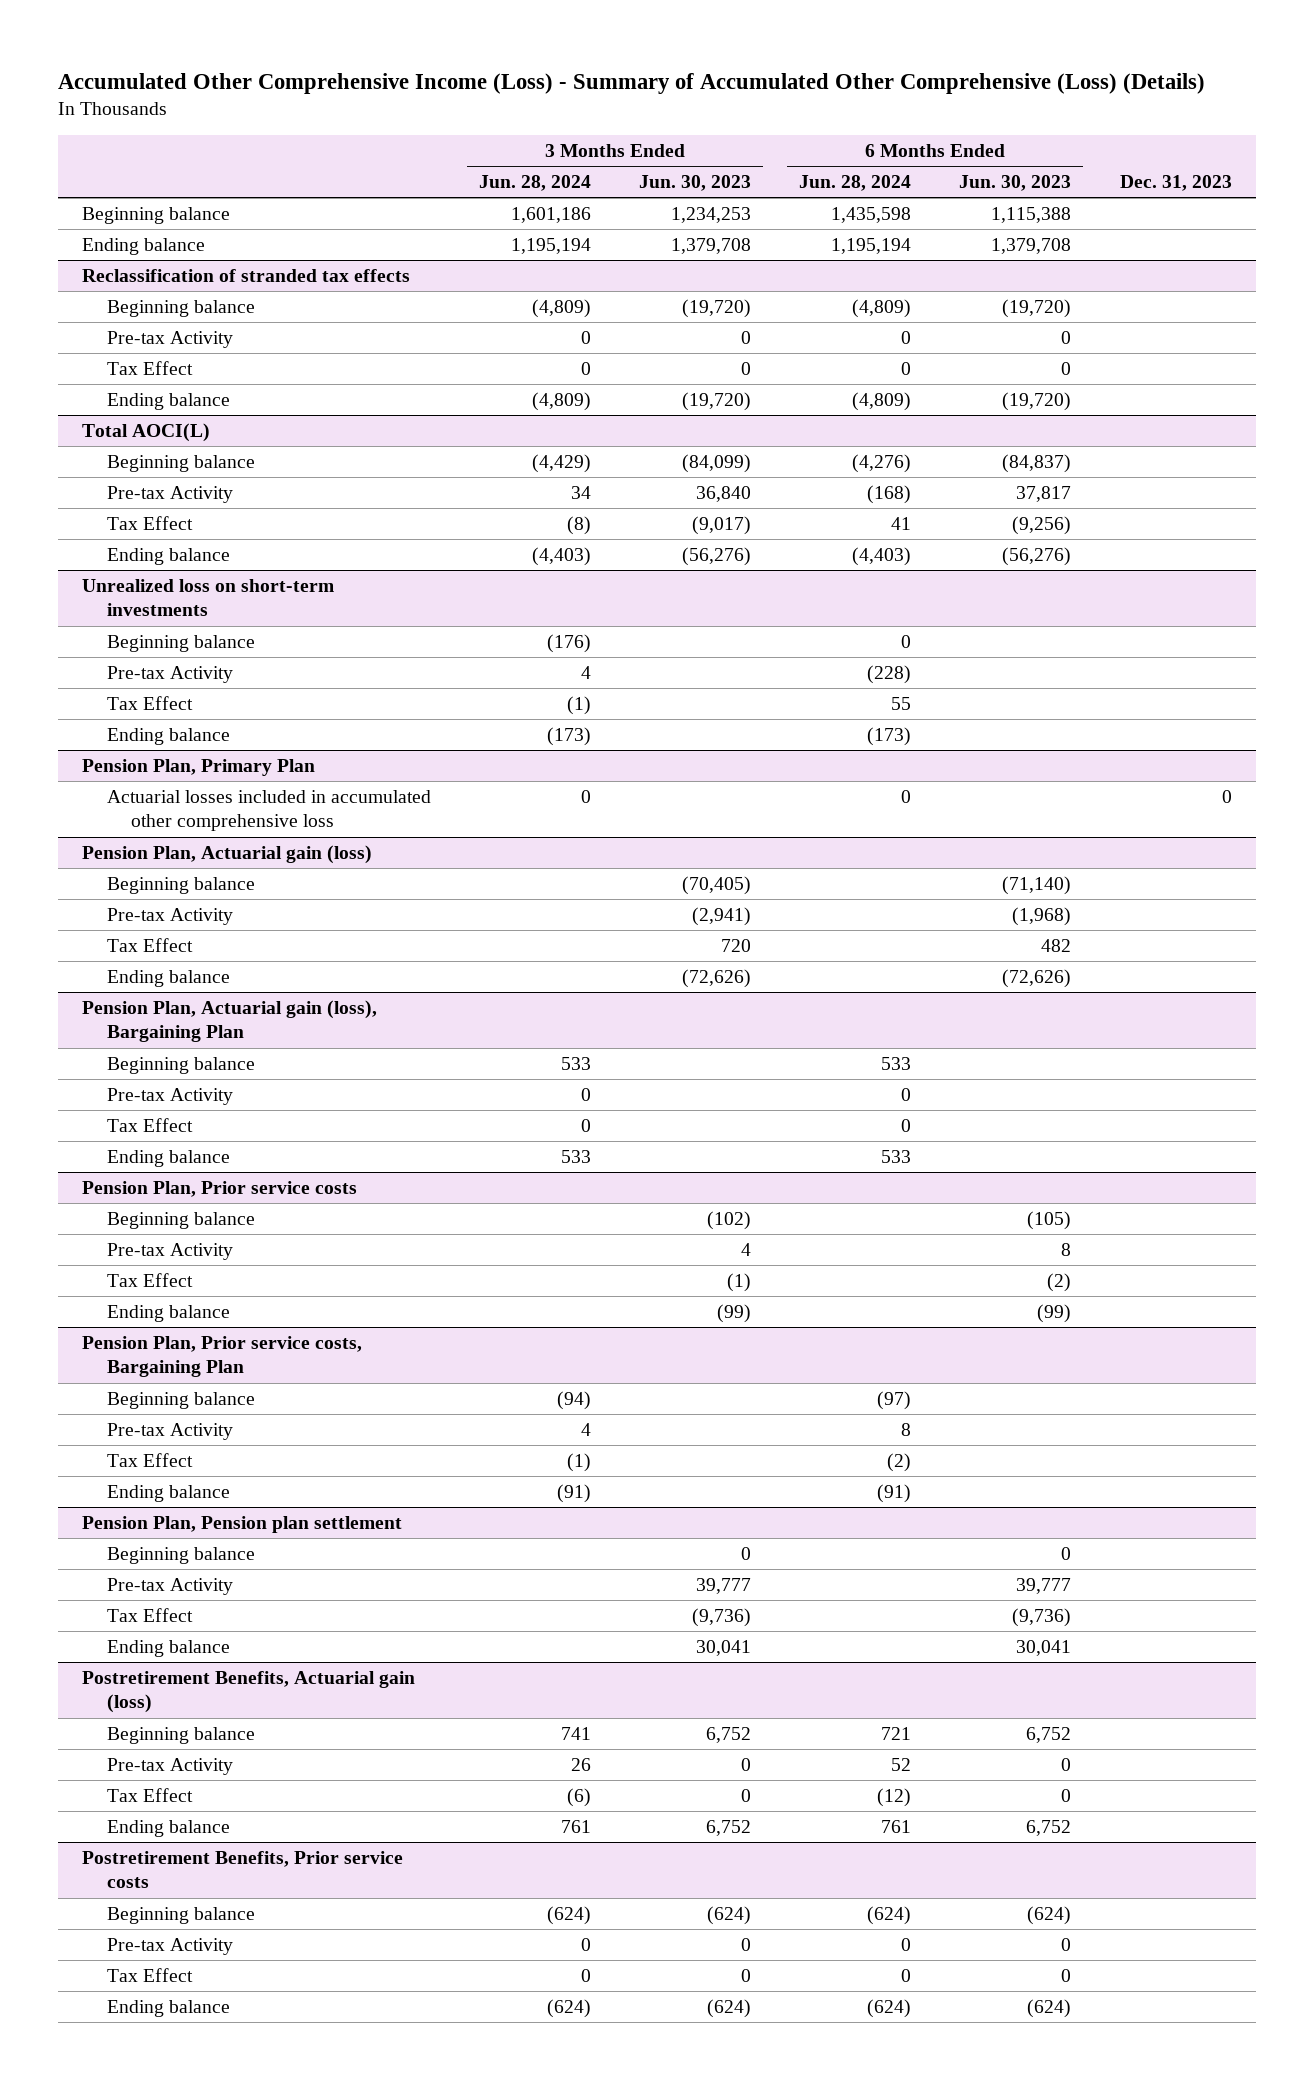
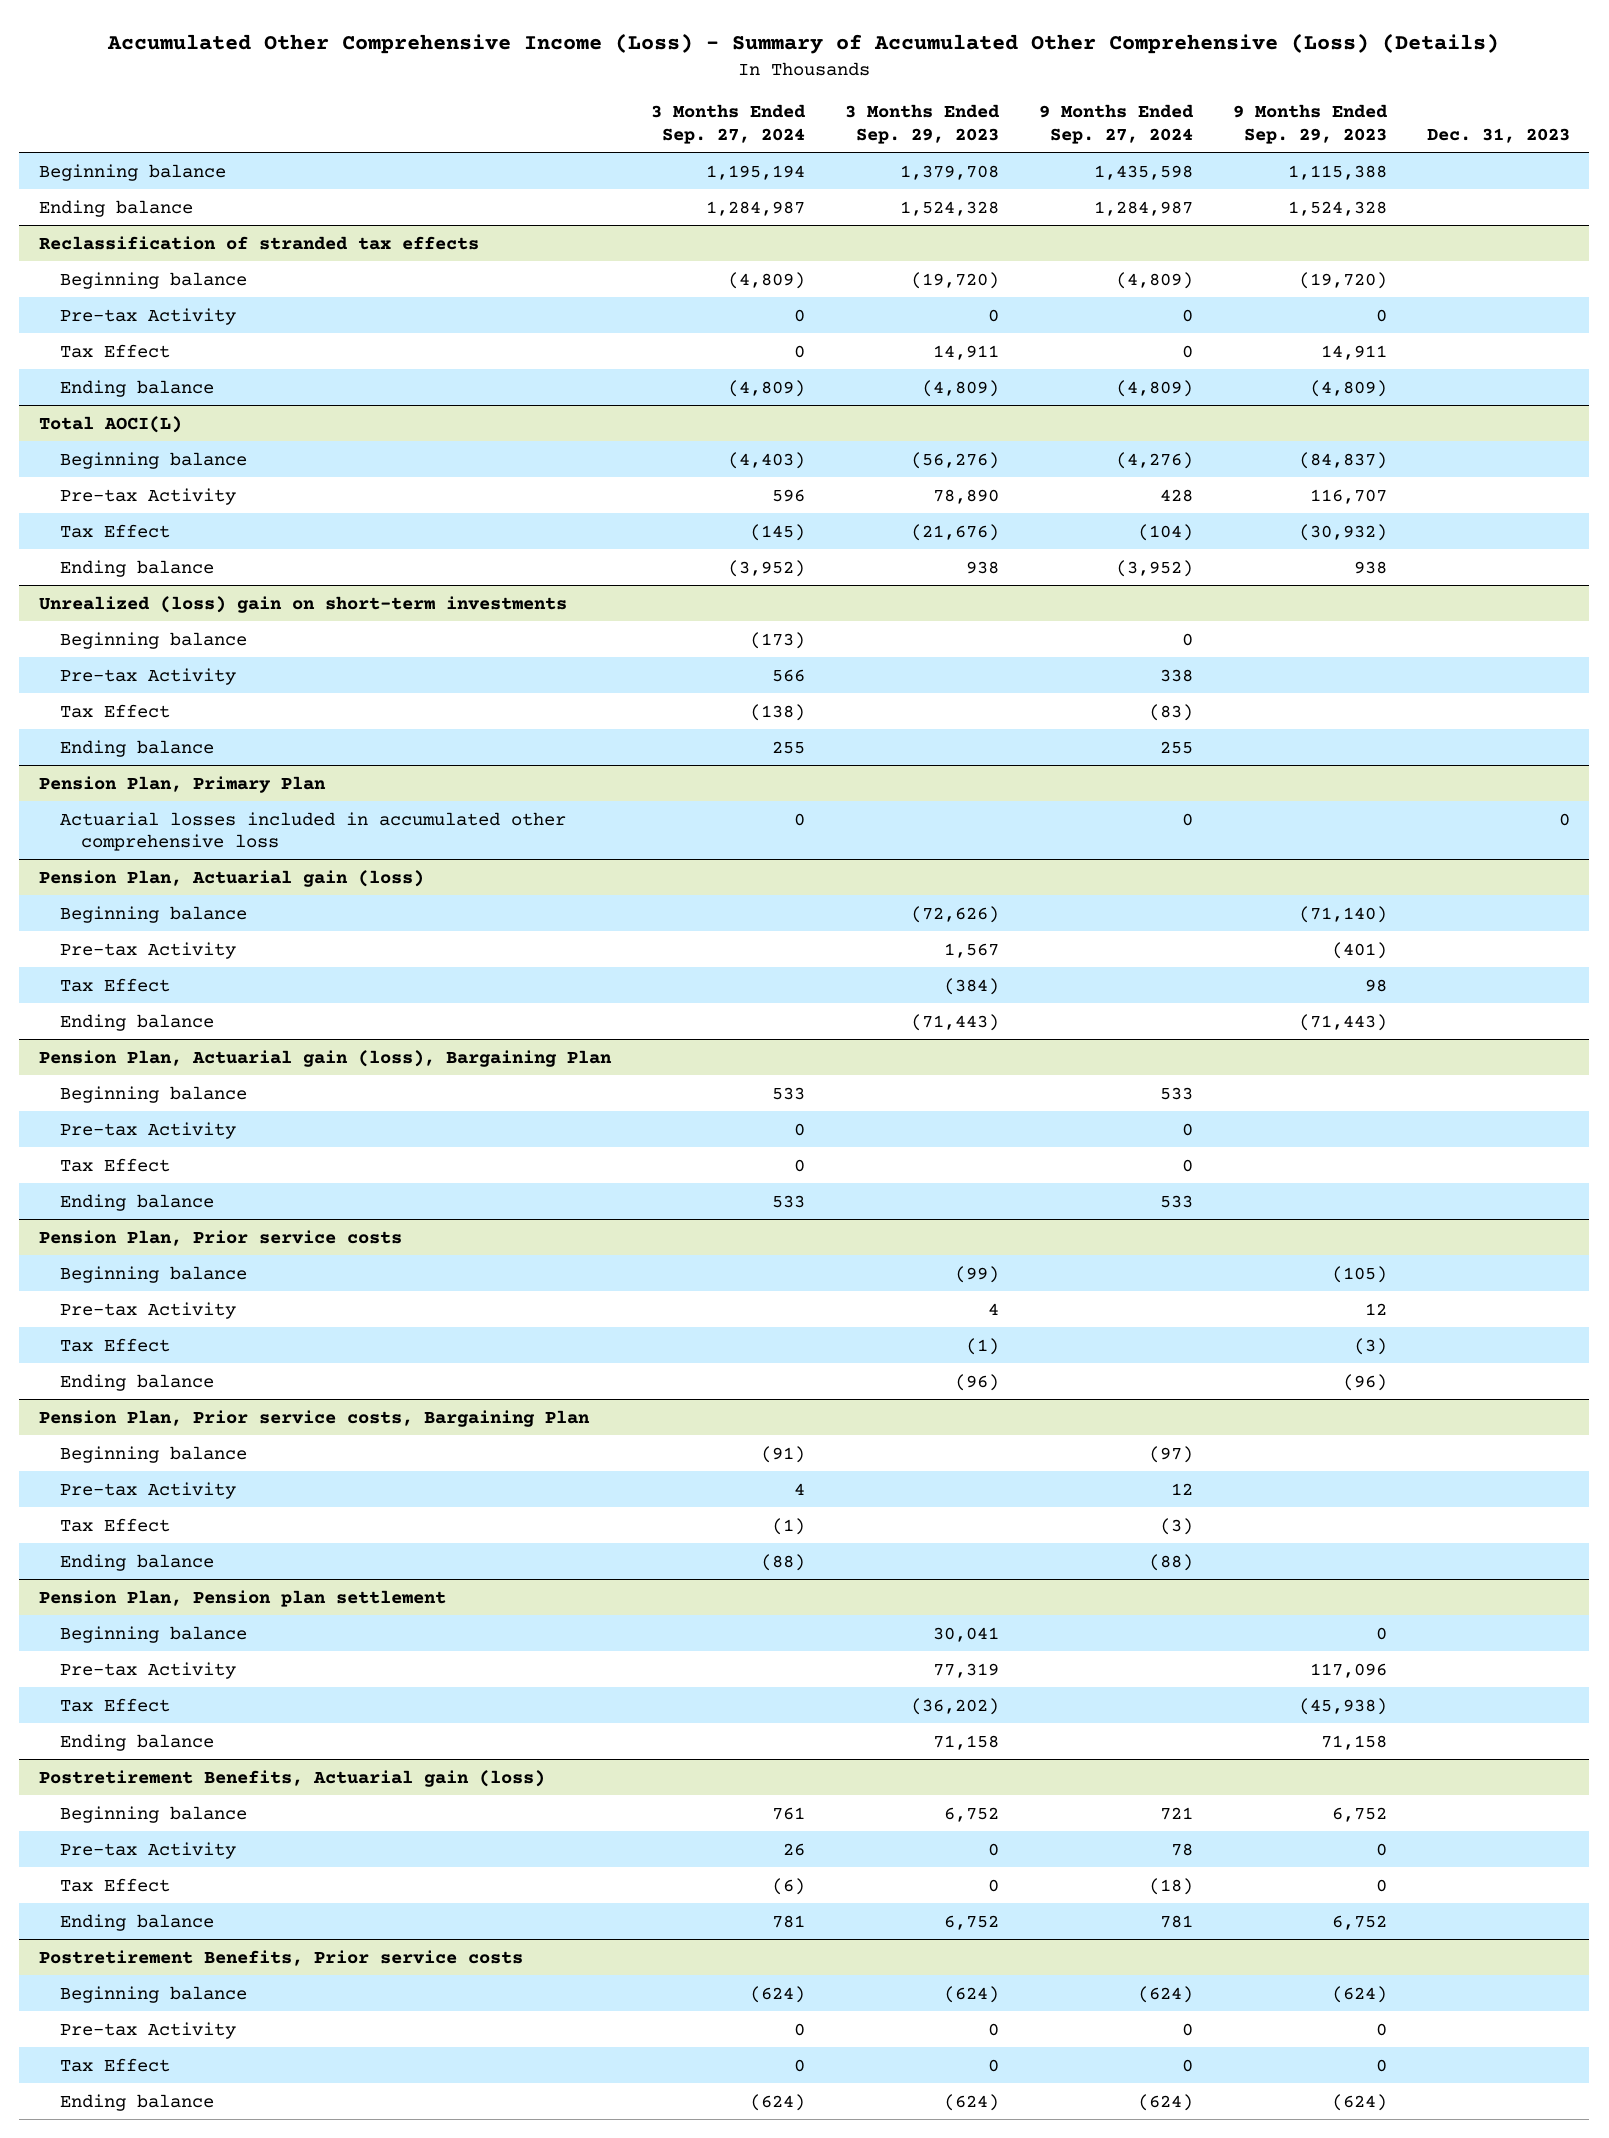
- | 3 Months Ended Jun. 28, 2024 | 3 Months Ended Jun. 30, 2023 | 6 Months Ended Jun. 28, 2024 | 6 Months Ended Jun. 30, 2023 | Dec. 31, 2023
+ | 3 Months Ended Sep. 27, 2024 | 3 Months Ended Sep. 29, 2023 | 9 Months Ended Sep. 27, 2024 | 9 Months Ended Sep. 29, 2023 | Dec. 31, 2023
- Unrealized loss on short-term investments
+ Unrealized (loss) gain on short-term investments

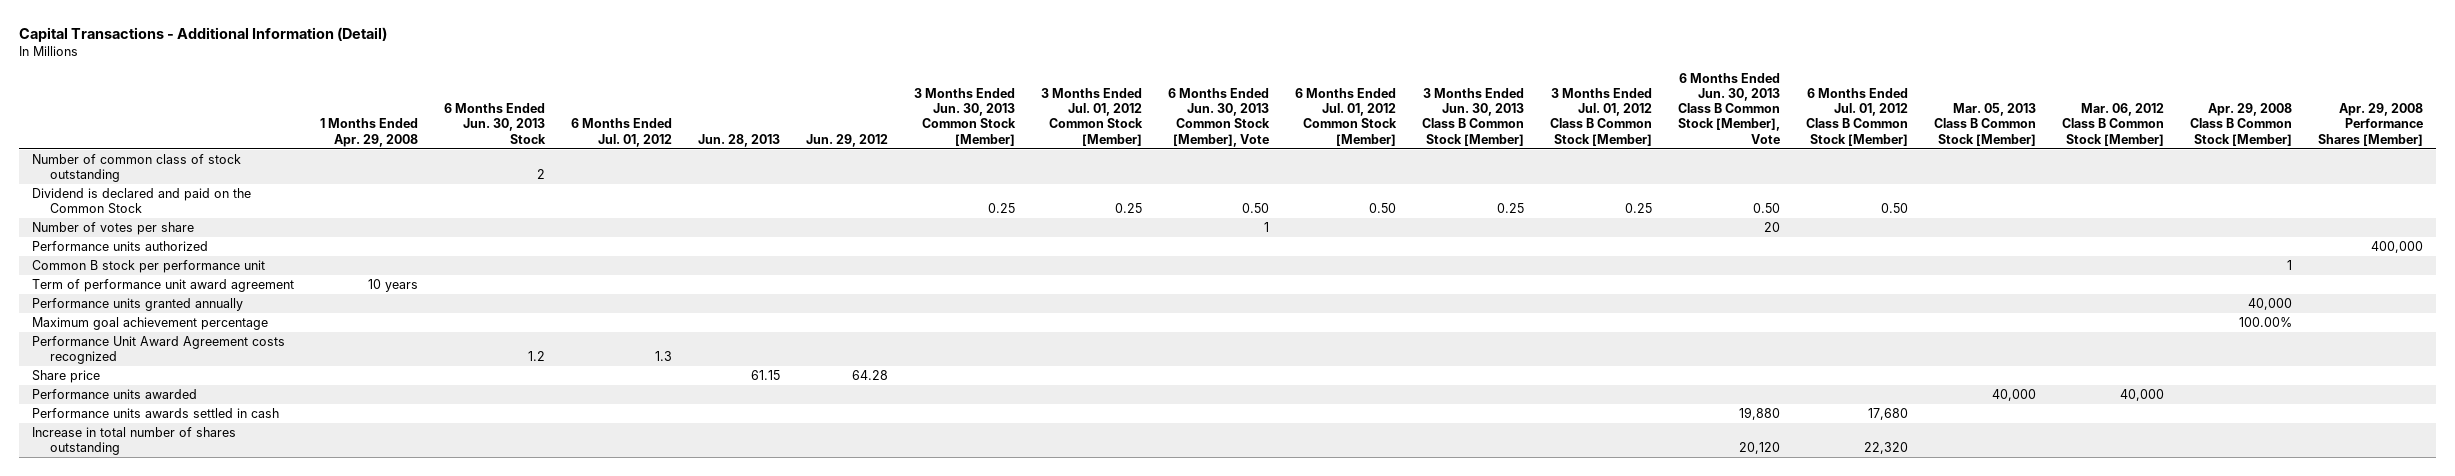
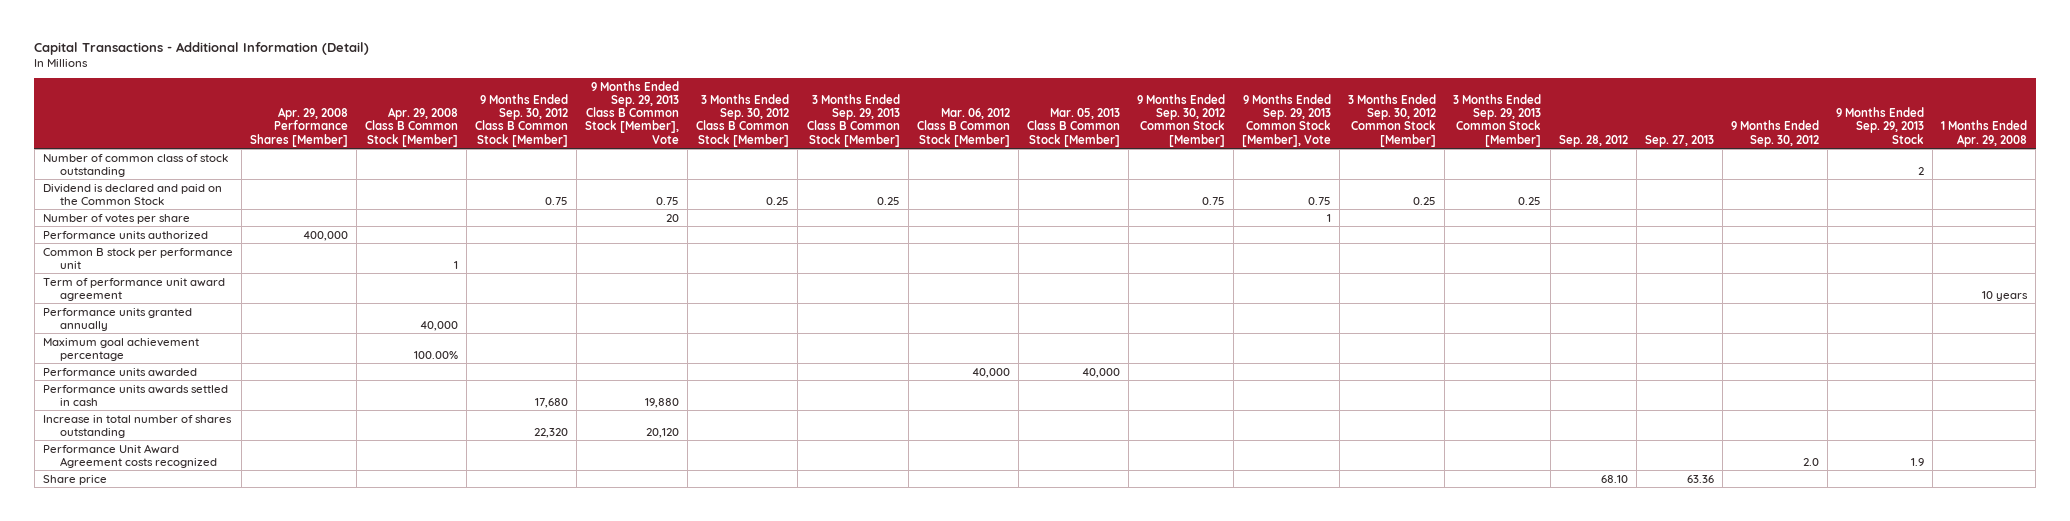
- | 1 Months Ended Apr. 29, 2008 | 6 Months Ended Jun. 30, 2013 Stock | 6 Months Ended Jul. 01, 2012 | Jun. 28, 2013 | Jun. 29, 2012 | 3 Months Ended Jun. 30, 2013 Common Stock [Member] | 3 Months Ended Jul. 01, 2012 Common Stock [Member] | 6 Months Ended Jun. 30, 2013 Common Stock [Member], Vote | 6 Months Ended Jul. 01, 2012 Common Stock [Member] | 3 Months Ended Jun. 30, 2013 Class B Common Stock [Member] | 3 Months Ended Jul. 01, 2012 Class B Common Stock [Member] | 6 Months Ended Jun. 30, 2013 Class B Common Stock [Member], Vote | 6 Months Ended Jul. 01, 2012 Class B Common Stock [Member] | Mar. 05, 2013 Class B Common Stock [Member] | Mar. 06, 2012 Class B Common Stock [Member] | Apr. 29, 2008 Class B Common Stock [Member] | Apr. 29, 2008 Performance Shares [Member]
+ | Apr. 29, 2008 Performance Shares [Member] | Apr. 29, 2008 Class B Common Stock [Member] | 9 Months Ended Sep. 30, 2012 Class B Common Stock [Member] | 9 Months Ended Sep. 29, 2013 Class B Common Stock [Member], Vote | 3 Months Ended Sep. 30, 2012 Class B Common Stock [Member] | 3 Months Ended Sep. 29, 2013 Class B Common Stock [Member] | Mar. 06, 2012 Class B Common Stock [Member] | Mar. 05, 2013 Class B Common Stock [Member] | 9 Months Ended Sep. 30, 2012 Common Stock [Member] | 9 Months Ended Sep. 29, 2013 Common Stock [Member], Vote | 3 Months Ended Sep. 30, 2012 Common Stock [Member] | 3 Months Ended Sep. 29, 2013 Common Stock [Member] | Sep. 28, 2012 | Sep. 27, 2013 | 9 Months Ended Sep. 30, 2012 | 9 Months Ended Sep. 29, 2013 Stock | 1 Months Ended Apr. 29, 2008
moved down: Performance Unit Award Agreement costs recognized | | | | | | | | | | | | | | | 2.0 | 1.9 |
moved down: Share price | | | | | | | | | | | | | 68.10 | 63.36 | | |

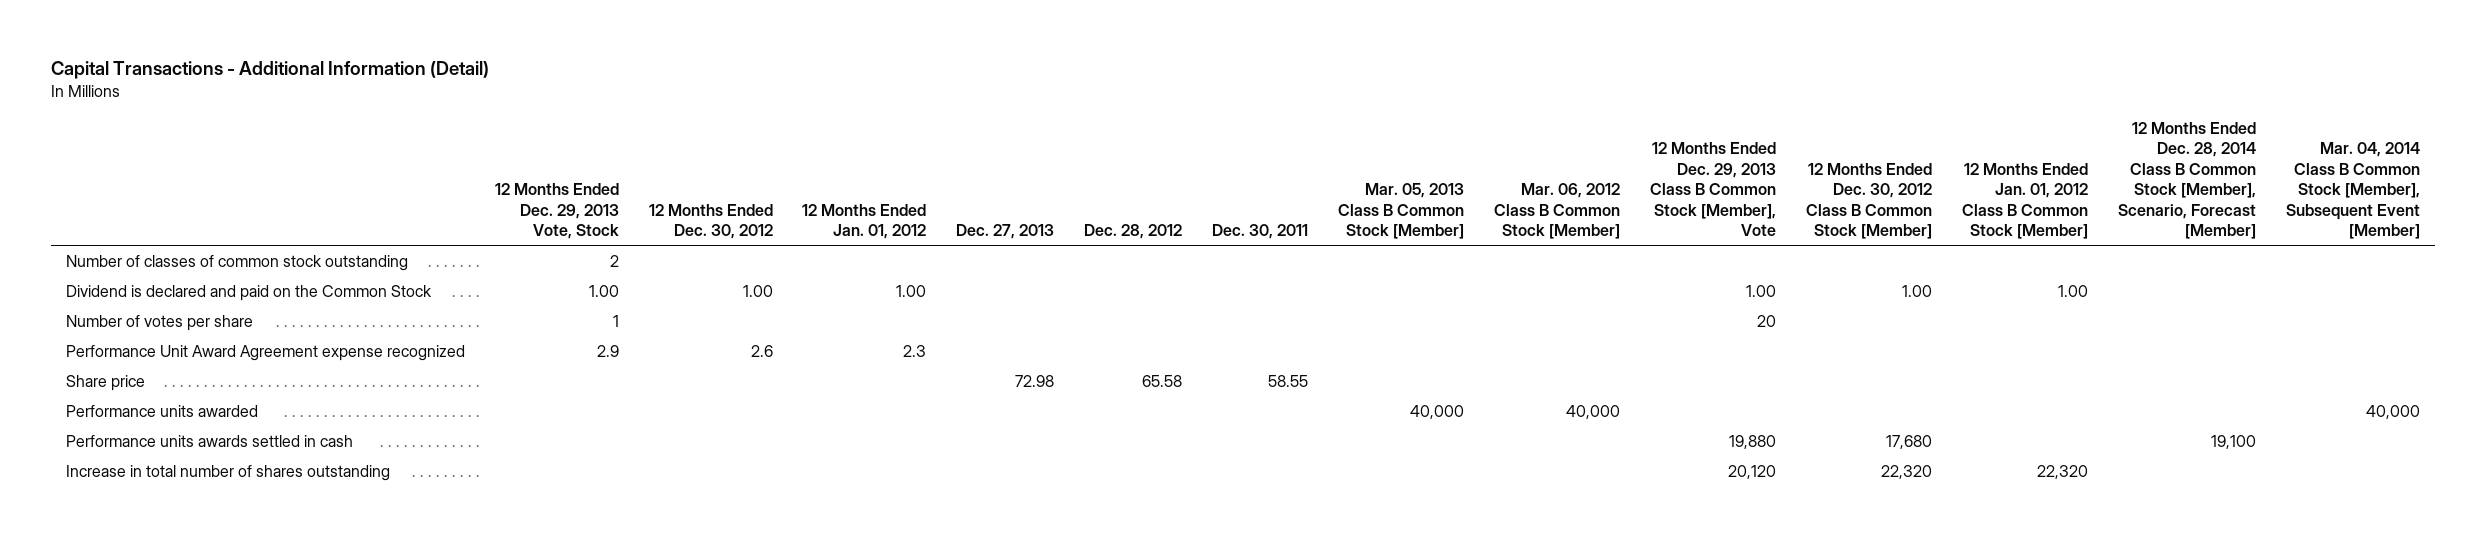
- | Apr. 29, 2008 Performance Shares [Member] | Apr. 29, 2008 Class B Common Stock [Member] | 9 Months Ended Sep. 30, 2012 Class B Common Stock [Member] | 9 Months Ended Sep. 29, 2013 Class B Common Stock [Member], Vote | 3 Months Ended Sep. 30, 2012 Class B Common Stock [Member] | 3 Months Ended Sep. 29, 2013 Class B Common Stock [Member] | Mar. 06, 2012 Class B Common Stock [Member] | Mar. 05, 2013 Class B Common Stock [Member] | 9 Months Ended Sep. 30, 2012 Common Stock [Member] | 9 Months Ended Sep. 29, 2013 Common Stock [Member], Vote | 3 Months Ended Sep. 30, 2012 Common Stock [Member] | 3 Months Ended Sep. 29, 2013 Common Stock [Member] | Sep. 28, 2012 | Sep. 27, 2013 | 9 Months Ended Sep. 30, 2012 | 9 Months Ended Sep. 29, 2013 Stock | 1 Months Ended Apr. 29, 2008
+ | 12 Months Ended Dec. 29, 2013 Vote, Stock | 12 Months Ended Dec. 30, 2012 | 12 Months Ended Jan. 01, 2012 | Dec. 27, 2013 | Dec. 28, 2012 | Dec. 30, 2011 | Mar. 05, 2013 Class B Common Stock [Member] | Mar. 06, 2012 Class B Common Stock [Member] | 12 Months Ended Dec. 29, 2013 Class B Common Stock [Member], Vote | 12 Months Ended Dec. 30, 2012 Class B Common Stock [Member] | 12 Months Ended Jan. 01, 2012 Class B Common Stock [Member] | 12 Months Ended Dec. 28, 2014 Class B Common Stock [Member], Scenario, Forecast [Member] | Mar. 04, 2014 Class B Common Stock [Member], Subsequent Event [Member]
- Number of common class of stock outstanding | | | | | | | | | | | | | | | | 2 |
+ Number of classes of common stock outstanding | 2 | | | | | | | | | | | |
- Performance units authorized | 400,000 | | | | | | | | | | | | | | | |
- Common B stock per performance unit | | 1 | | | | | | | | | | | | | | |
- Term of performance unit award agreement | | | | | | | | | | | | | | | | | 10 years
- Performance units granted annually | | 40,000 | | | | | | | | | | | | | | |
- Maximum goal achievement percentage | | 100.00% | | | | | | | | | | | | | | |
+ Performance Unit Award Agreement expense recognized | 2.9 | 2.6 | 2.3 | | | | | | | | | |
moved up: Share price | | | | 72.98 | 65.58 | 58.55 | | | | | | |
- Performance Unit Award Agreement costs recognized | | | | | | | | | | | | | | | 2.0 | 1.9 |

